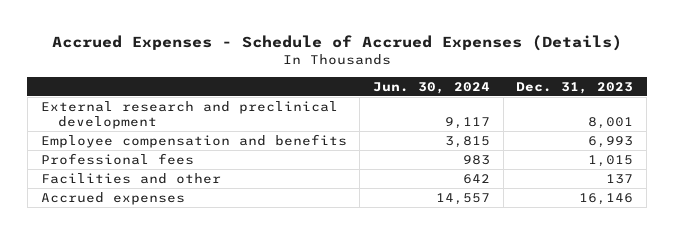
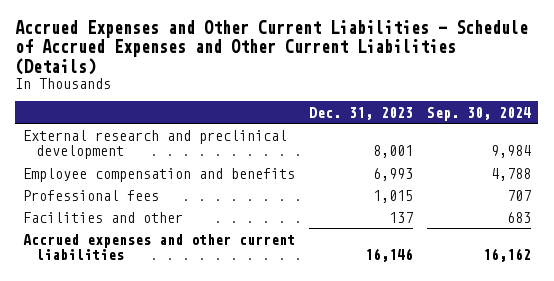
- Accrued Expenses - Schedule of Accrued Expenses (Details)
+ Accrued Expenses and Other Current Liabilities - Schedule of Accrued Expenses and Other Current Liabilities (Details)
- | Jun. 30, 2024 | Dec. 31, 2023
+ | Dec. 31, 2023 | Sep. 30, 2024
- Accrued expenses | 14,557 | 16,146
+ Accrued expenses and other current liabilities | 16,146 | 16,162

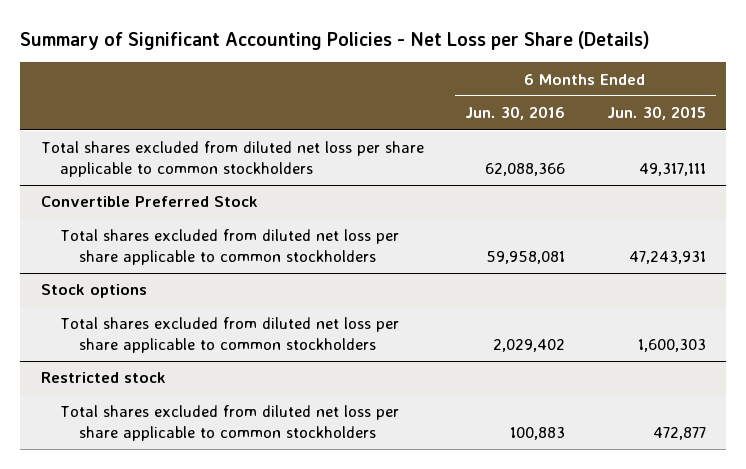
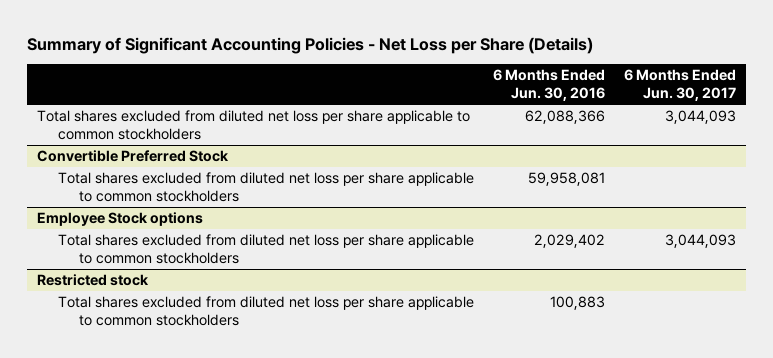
- | 6 Months Ended Jun. 30, 2016 | 6 Months Ended Jun. 30, 2015
+ | 6 Months Ended Jun. 30, 2016 | 6 Months Ended Jun. 30, 2017
- Stock options
+ Employee Stock options

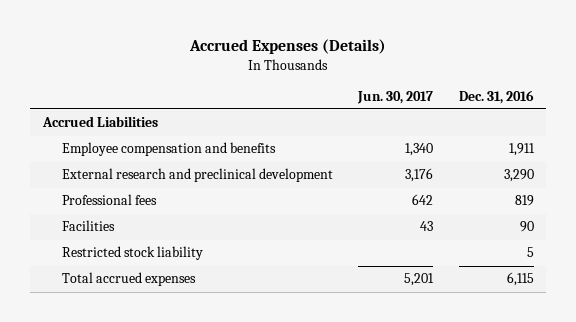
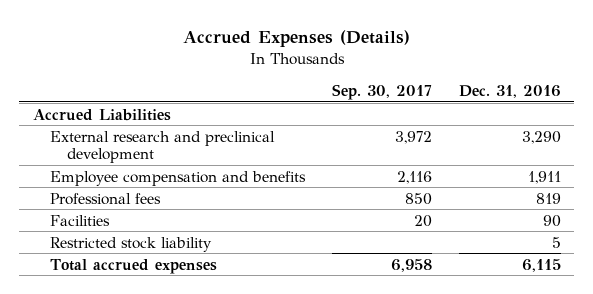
- | Jun. 30, 2017 | Dec. 31, 2016
+ | Sep. 30, 2017 | Dec. 31, 2016
moved down: Employee compensation and benefits | 2,116 | 1,911

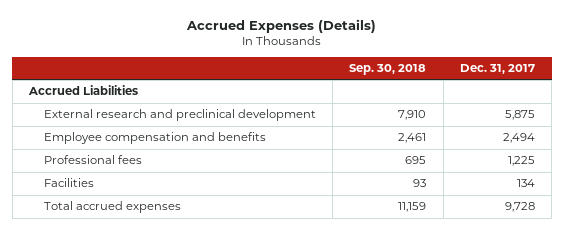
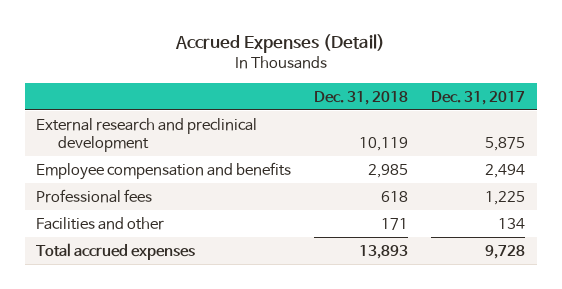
- Accrued Expenses (Details)
+ Accrued Expenses (Detail)
- | Sep. 30, 2018 | Dec. 31, 2017
+ | Dec. 31, 2018 | Dec. 31, 2017
- Accrued Liabilities
- Facilities | 93 | 134
+ Facilities and other | 171 | 134

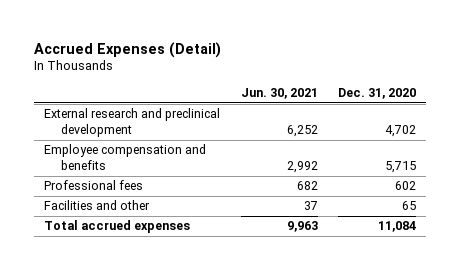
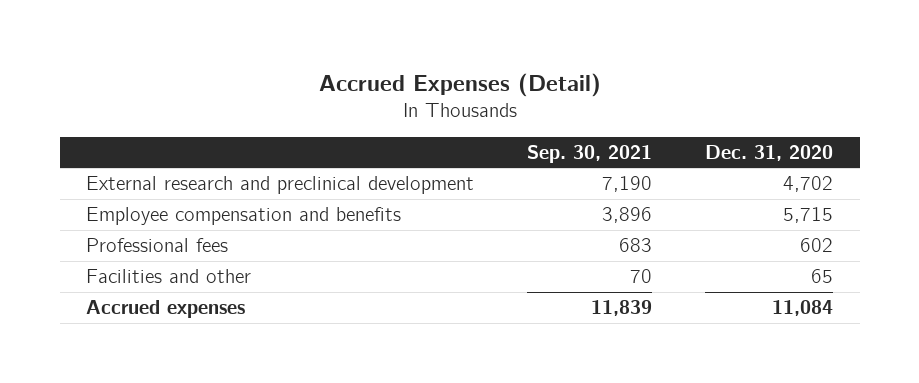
- | Jun. 30, 2021 | Dec. 31, 2020
+ | Sep. 30, 2021 | Dec. 31, 2020
- Total accrued expenses | 9,963 | 11,084
+ Accrued expenses | 11,839 | 11,084

